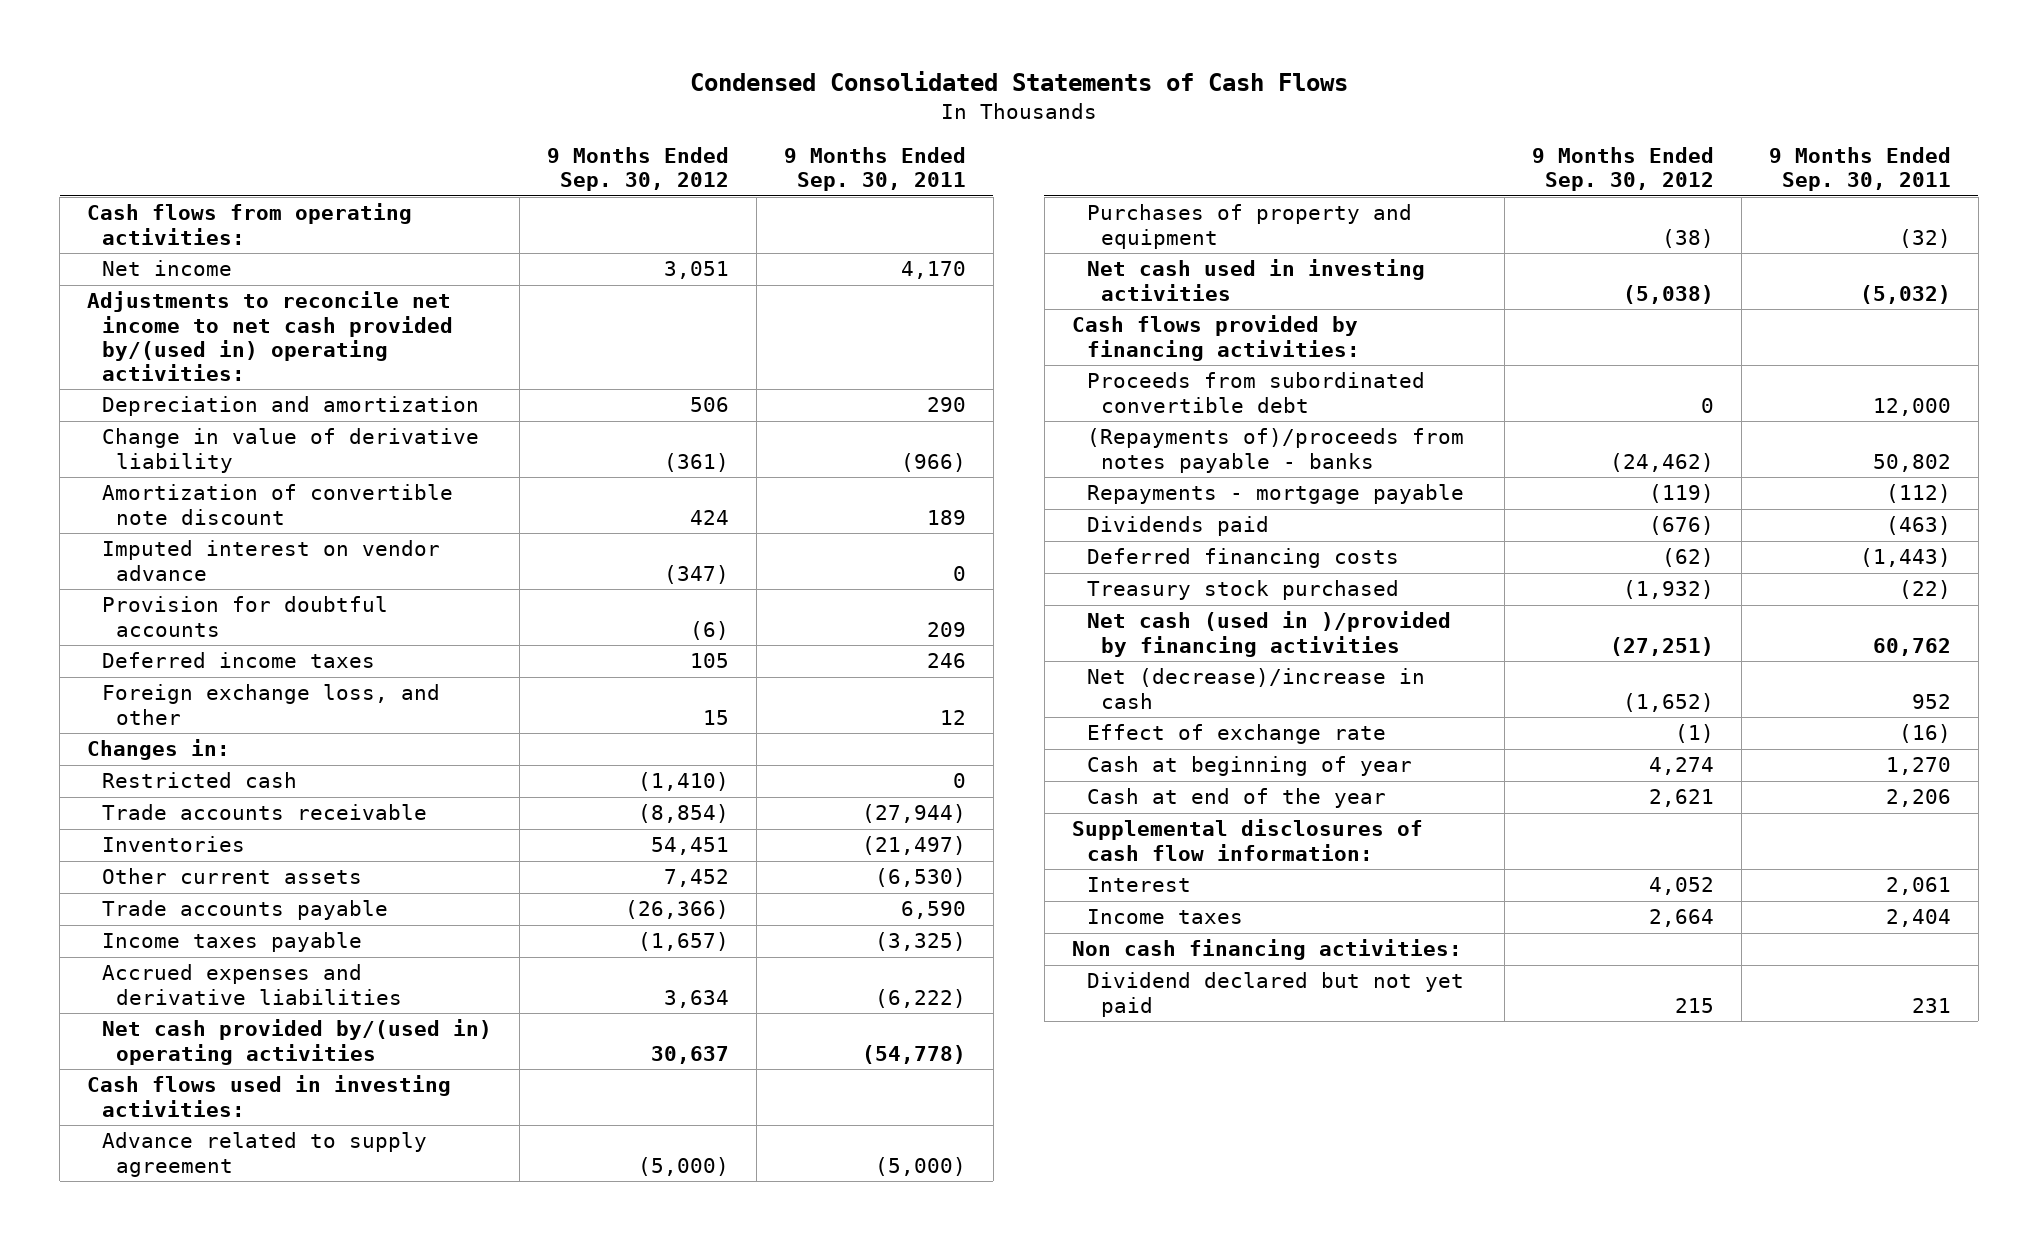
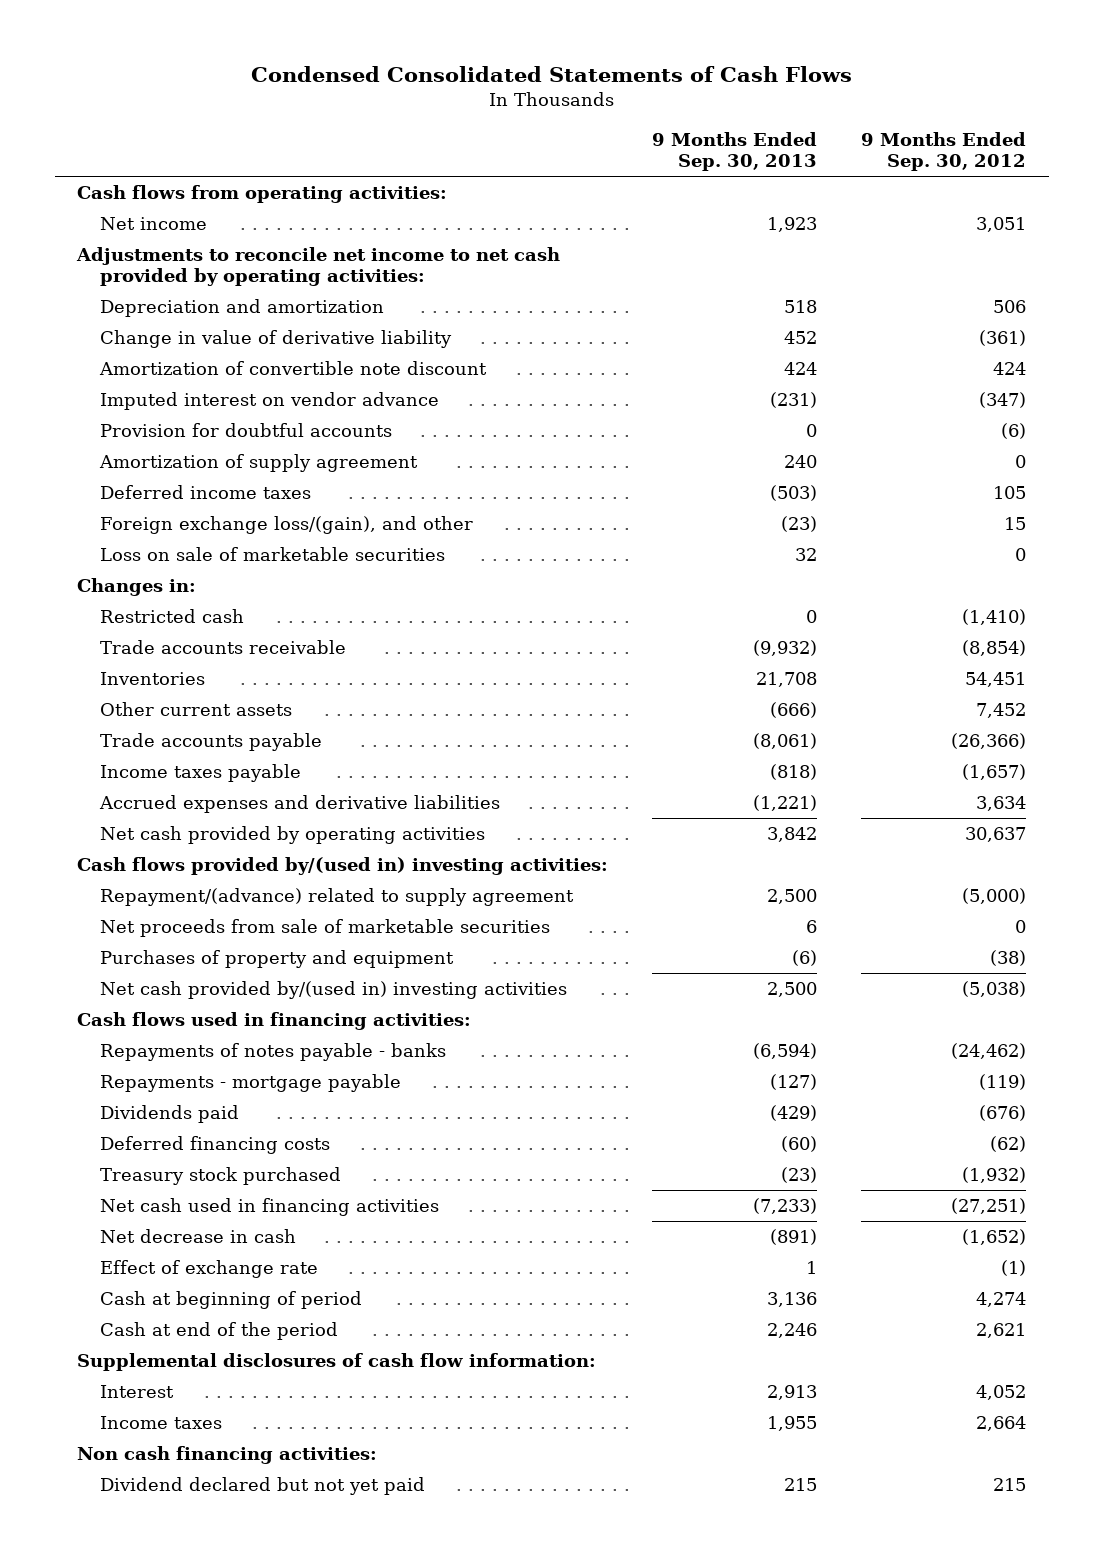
- | 9 Months Ended Sep. 30, 2012 | 9 Months Ended Sep. 30, 2011
+ | 9 Months Ended Sep. 30, 2013 | 9 Months Ended Sep. 30, 2012
- Adjustments to reconcile net income to net cash provided by/(used in) operating activities:
+ Adjustments to reconcile net income to net cash provided by operating activities:
+ Amortization of supply agreement | 240 | 0
- Foreign exchange loss, and other | 15 | 12
+ Foreign exchange loss/(gain), and other | (23) | 15
+ Loss on sale of marketable securities | 32 | 0
- Net cash provided by/(used in) operating activities | 30,637 | (54,778)
- Cash flows used in investing activities:
- Advance related to supply agreement | (5,000) | (5,000)
+ Net cash provided by operating activities | 3,842 | 30,637
+ Cash flows provided by/(used in) investing activities:
+ Repayment/(advance) related to supply agreement | 2,500 | (5,000)
+ Net proceeds from sale of marketable securities | 6 | 0
- Net cash used in investing activities | (5,038) | (5,032)
- Cash flows provided by financing activities:
- Proceeds from subordinated convertible debt | 0 | 12,000
- (Repayments of)/proceeds from notes payable - banks | (24,462) | 50,802
+ Net cash provided by/(used in) investing activities | 2,500 | (5,038)
+ Cash flows used in financing activities:
+ Repayments of notes payable - banks | (6,594) | (24,462)
- Net cash (used in )/provided by financing activities | (27,251) | 60,762
- Net (decrease)/increase in cash | (1,652) | 952
+ Net cash used in financing activities | (7,233) | (27,251)
+ Net decrease in cash | (891) | (1,652)
- Cash at beginning of year | 4,274 | 1,270
- Cash at end of the year | 2,621 | 2,206
+ Cash at beginning of period | 3,136 | 4,274
+ Cash at end of the period | 2,246 | 2,621

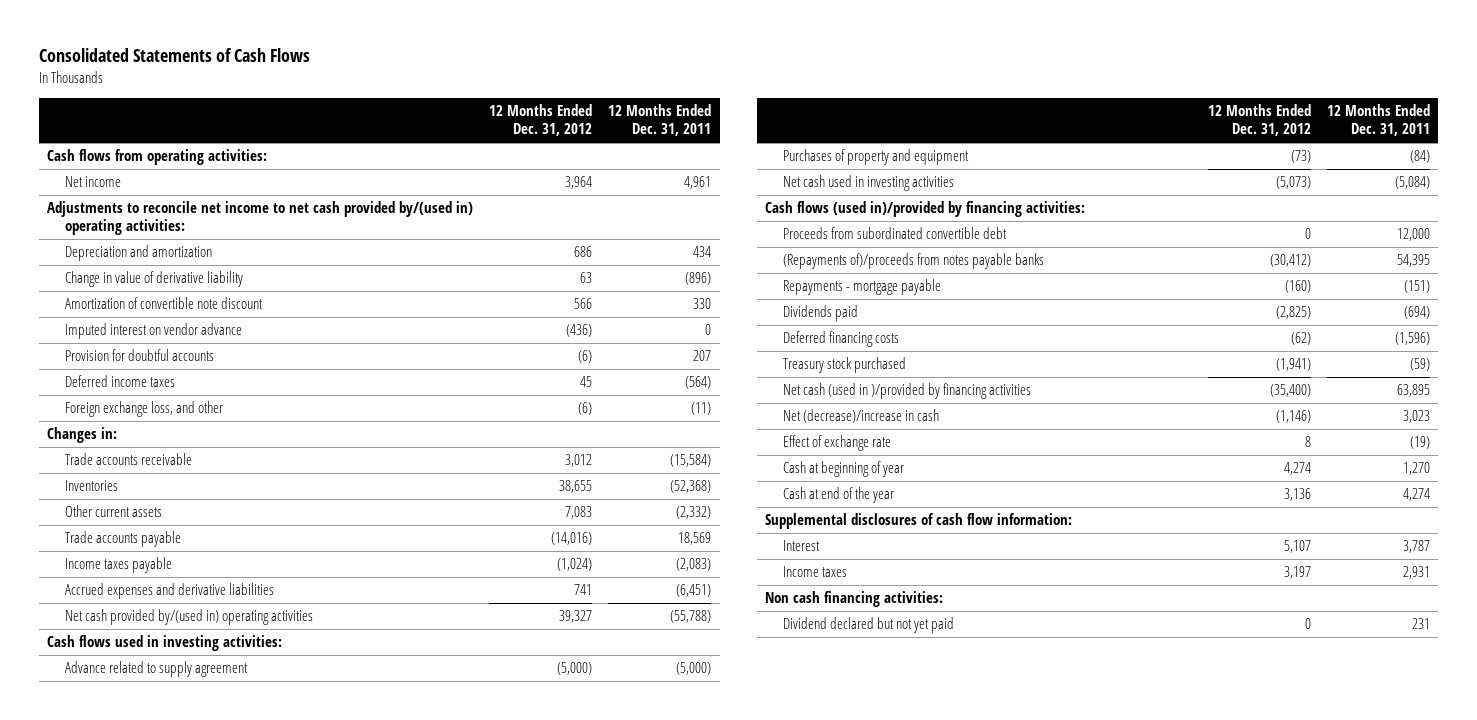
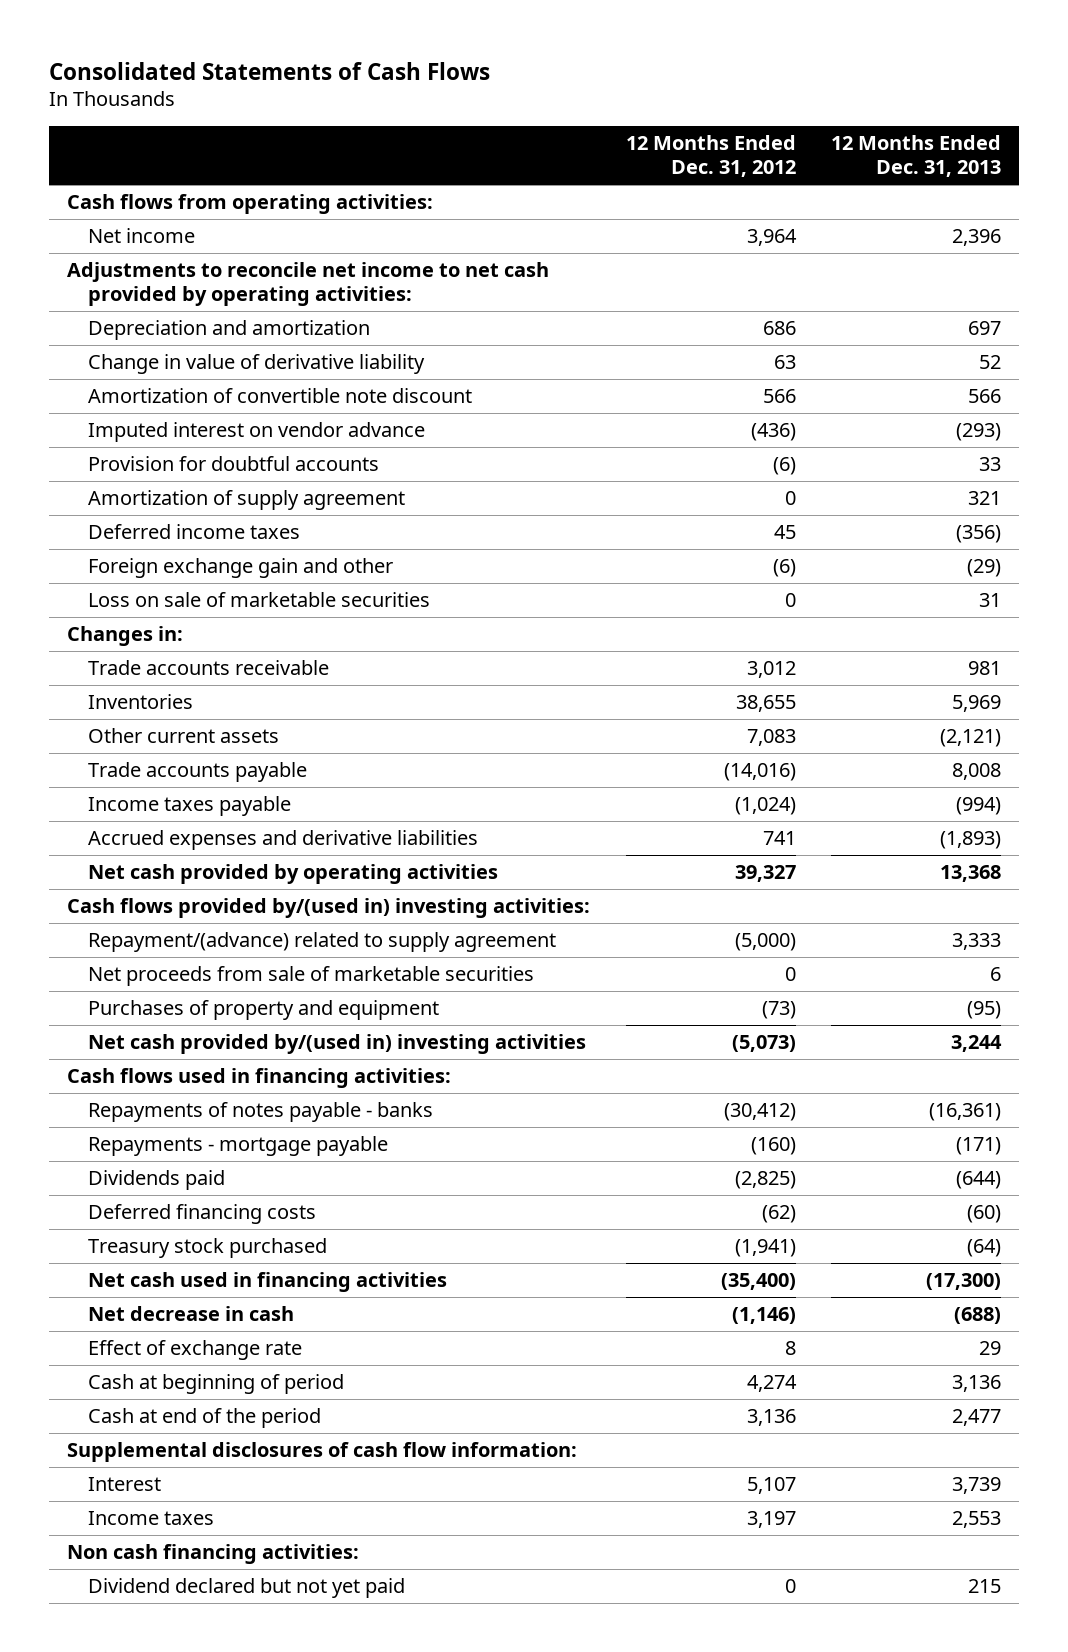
- | 12 Months Ended Dec. 31, 2012 | 12 Months Ended Dec. 31, 2011
+ | 12 Months Ended Dec. 31, 2012 | 12 Months Ended Dec. 31, 2013
- Adjustments to reconcile net income to net cash provided by/(used in) operating activities:
+ Adjustments to reconcile net income to net cash provided by operating activities:
+ Amortization of supply agreement | 0 | 321
- Foreign exchange loss, and other | (6) | (11)
+ Foreign exchange gain and other | (6) | (29)
+ Loss on sale of marketable securities | 0 | 31
- Net cash provided by/(used in) operating activities | 39,327 | (55,788)
- Cash flows used in investing activities:
- Advance related to supply agreement | (5,000) | (5,000)
+ Net cash provided by operating activities | 39,327 | 13,368
+ Cash flows provided by/(used in) investing activities:
+ Repayment/(advance) related to supply agreement | (5,000) | 3,333
+ Net proceeds from sale of marketable securities | 0 | 6
- Net cash used in investing activities | (5,073) | (5,084)
- Cash flows (used in)/provided by financing activities:
- Proceeds from subordinated convertible debt | 0 | 12,000
- (Repayments of)/proceeds from notes payable banks | (30,412) | 54,395
+ Net cash provided by/(used in) investing activities | (5,073) | 3,244
+ Cash flows used in financing activities:
+ Repayments of notes payable - banks | (30,412) | (16,361)
- Net cash (used in )/provided by financing activities | (35,400) | 63,895
- Net (decrease)/increase in cash | (1,146) | 3,023
+ Net cash used in financing activities | (35,400) | (17,300)
+ Net decrease in cash | (1,146) | (688)
- Cash at beginning of year | 4,274 | 1,270
- Cash at end of the year | 3,136 | 4,274
+ Cash at beginning of period | 4,274 | 3,136
+ Cash at end of the period | 3,136 | 2,477

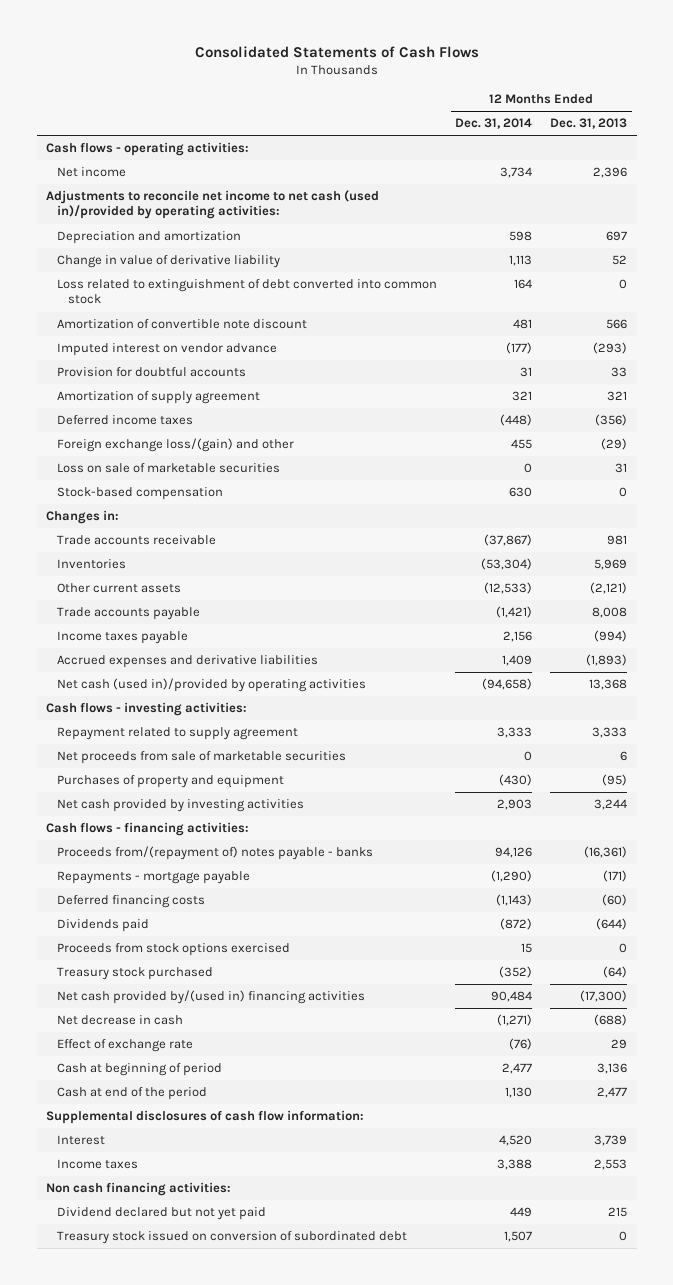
- | 12 Months Ended Dec. 31, 2012 | 12 Months Ended Dec. 31, 2013
+ | 12 Months Ended Dec. 31, 2014 | 12 Months Ended Dec. 31, 2013
- Cash flows from operating activities:
+ Cash flows - operating activities:
- Adjustments to reconcile net income to net cash provided by operating activities:
+ Adjustments to reconcile net income to net cash (used in)/provided by operating activities:
+ Loss related to extinguishment of debt converted into common stock | 164 | 0
- Foreign exchange gain and other | (6) | (29)
+ Foreign exchange loss/(gain) and other | 455 | (29)
+ Stock-based compensation | 630 | 0
- Net cash provided by operating activities | 39,327 | 13,368
- Cash flows provided by/(used in) investing activities:
- Repayment/(advance) related to supply agreement | (5,000) | 3,333
+ Net cash (used in)/provided by operating activities | (94,658) | 13,368
+ Cash flows - investing activities:
+ Repayment related to supply agreement | 3,333 | 3,333
- Net cash provided by/(used in) investing activities | (5,073) | 3,244
- Cash flows used in financing activities:
- Repayments of notes payable - banks | (30,412) | (16,361)
+ Net cash provided by investing activities | 2,903 | 3,244
+ Cash flows - financing activities:
+ Proceeds from/(repayment of) notes payable - banks | 94,126 | (16,361)
moved down: Dividends paid | (872) | (644)
+ Proceeds from stock options exercised | 15 | 0
- Net cash used in financing activities | (35,400) | (17,300)
+ Net cash provided by/(used in) financing activities | 90,484 | (17,300)
+ Treasury stock issued on conversion of subordinated debt | 1,507 | 0

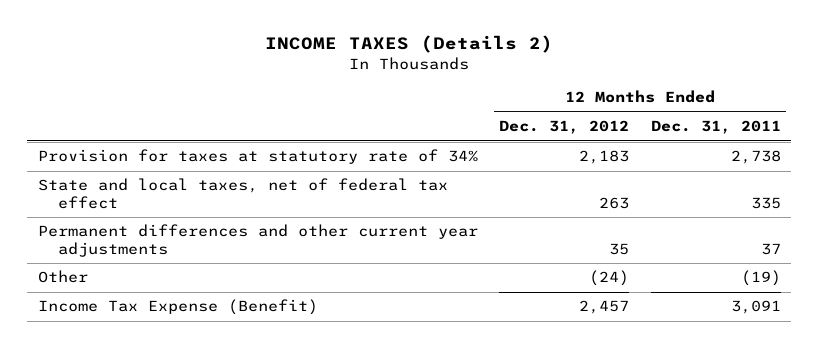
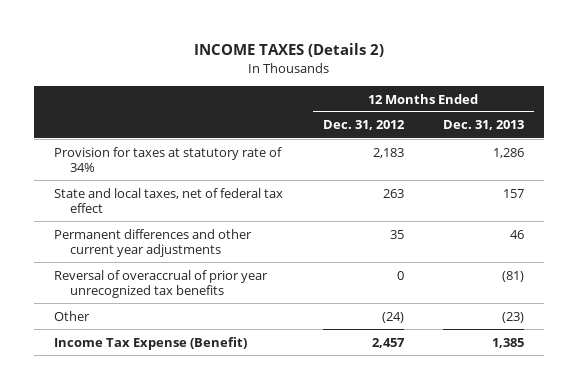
- | 12 Months Ended Dec. 31, 2012 | 12 Months Ended Dec. 31, 2011
+ | 12 Months Ended Dec. 31, 2012 | 12 Months Ended Dec. 31, 2013
+ Reversal of overaccrual of prior year unrecognized tax benefits | 0 | (81)

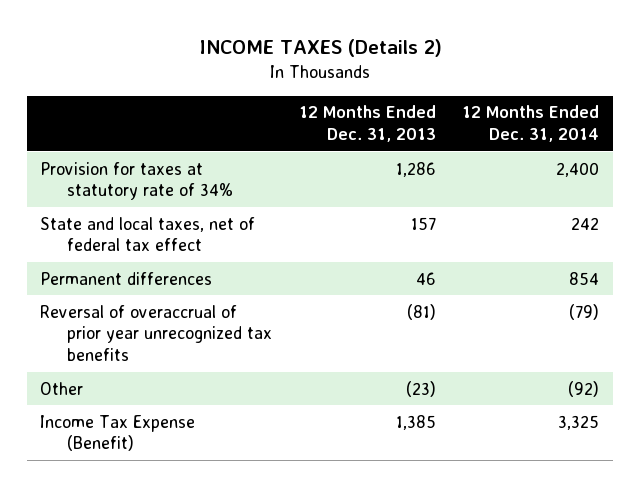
- | 12 Months Ended Dec. 31, 2012 | 12 Months Ended Dec. 31, 2013
+ | 12 Months Ended Dec. 31, 2013 | 12 Months Ended Dec. 31, 2014
- Permanent differences and other current year adjustments | 35 | 46
+ Permanent differences | 46 | 854

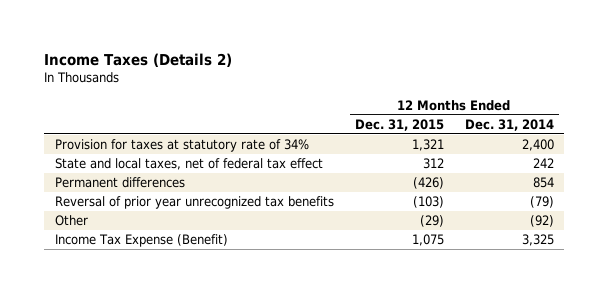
- INCOME TAXES (Details 2)
+ Income Taxes (Details 2)
- | 12 Months Ended Dec. 31, 2013 | 12 Months Ended Dec. 31, 2014
+ | 12 Months Ended Dec. 31, 2015 | 12 Months Ended Dec. 31, 2014
- Reversal of overaccrual of prior year unrecognized tax benefits | (81) | (79)
+ Reversal of prior year unrecognized tax benefits | (103) | (79)

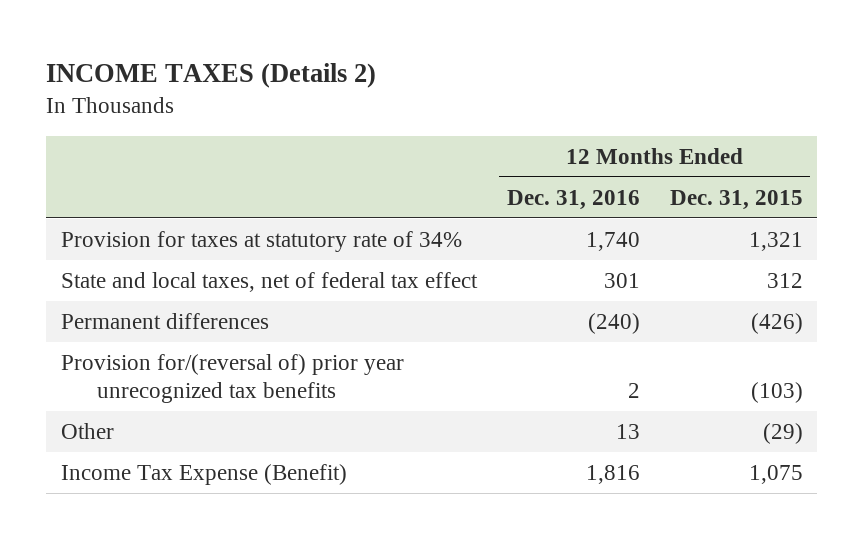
- Income Taxes (Details 2)
+ INCOME TAXES (Details 2)
- | 12 Months Ended Dec. 31, 2015 | 12 Months Ended Dec. 31, 2014
+ | 12 Months Ended Dec. 31, 2016 | 12 Months Ended Dec. 31, 2015
- Reversal of prior year unrecognized tax benefits | (103) | (79)
+ Provision for/(reversal of) prior year unrecognized tax benefits | 2 | (103)

